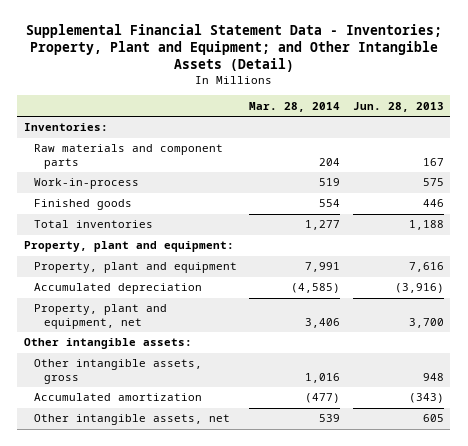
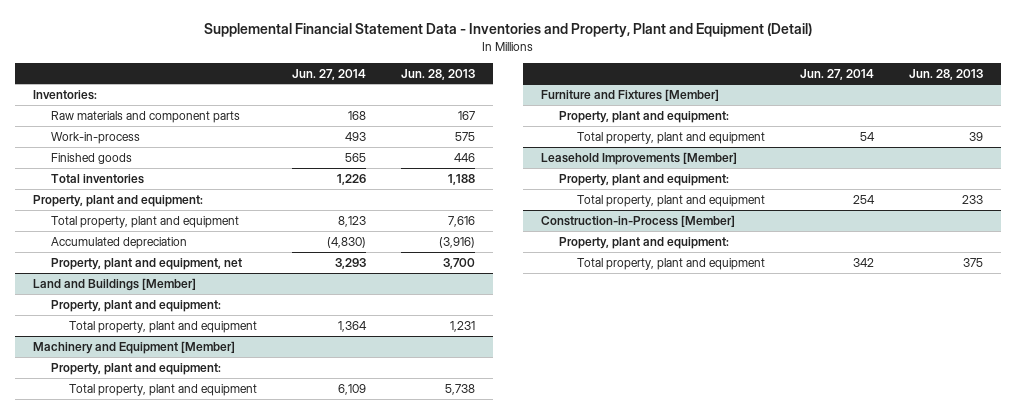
- Supplemental Financial Statement Data - Inventories; Property, Plant and Equipment; and Other Intangible Assets (Detail)
+ Supplemental Financial Statement Data - Inventories and Property, Plant and Equipment (Detail)
- | Mar. 28, 2014 | Jun. 28, 2013
+ | Jun. 27, 2014 | Jun. 28, 2013
- Property, plant and equipment | 7,991 | 7,616
+ Total property, plant and equipment | 8,123 | 7,616
- Other intangible assets:
- Other intangible assets, gross | 1,016 | 948
- Accumulated amortization | (477) | (343)
- Other intangible assets, net | 539 | 605
+ Land and Buildings [Member]
+ Property, plant and equipment:
+ Total property, plant and equipment | 1,364 | 1,231
+ Machinery and Equipment [Member]
+ Property, plant and equipment:
+ Total property, plant and equipment | 6,109 | 5,738
+ Furniture and Fixtures [Member]
+ Property, plant and equipment:
+ Total property, plant and equipment | 54 | 39
+ Leasehold Improvements [Member]
+ Property, plant and equipment:
+ Total property, plant and equipment | 254 | 233
+ Construction-in-Process [Member]
+ Property, plant and equipment:
+ Total property, plant and equipment | 342 | 375

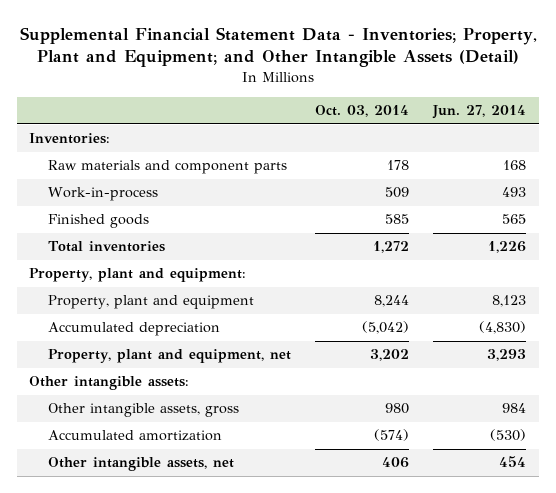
- Supplemental Financial Statement Data - Inventories and Property, Plant and Equipment (Detail)
+ Supplemental Financial Statement Data - Inventories; Property, Plant and Equipment; and Other Intangible Assets (Detail)
- | Jun. 27, 2014 | Jun. 28, 2013
+ | Oct. 03, 2014 | Jun. 27, 2014
- Total property, plant and equipment | 8,123 | 7,616
+ Property, plant and equipment | 8,244 | 8,123
- Land and Buildings [Member]
- Property, plant and equipment:
- Total property, plant and equipment | 1,364 | 1,231
- Machinery and Equipment [Member]
- Property, plant and equipment:
- Total property, plant and equipment | 6,109 | 5,738
- Furniture and Fixtures [Member]
- Property, plant and equipment:
- Total property, plant and equipment | 54 | 39
- Leasehold Improvements [Member]
- Property, plant and equipment:
- Total property, plant and equipment | 254 | 233
- Construction-in-Process [Member]
- Property, plant and equipment:
- Total property, plant and equipment | 342 | 375
+ Other intangible assets:
+ Other intangible assets, gross | 980 | 984
+ Accumulated amortization | (574) | (530)
+ Other intangible assets, net | 406 | 454

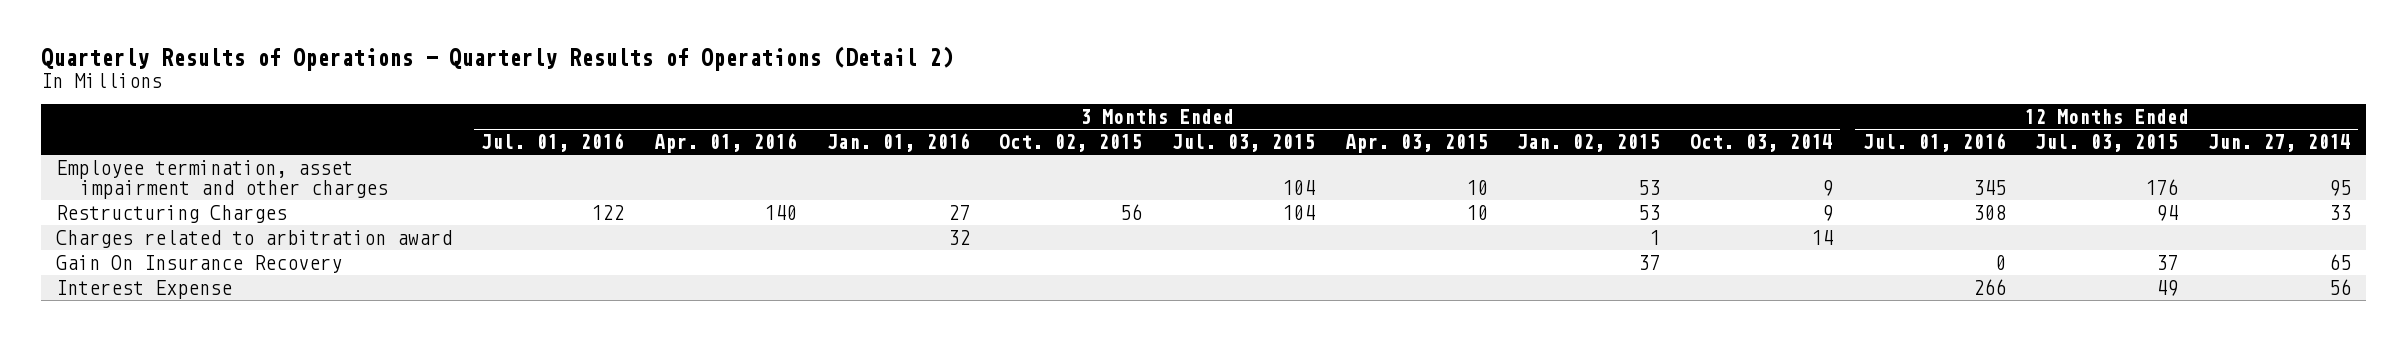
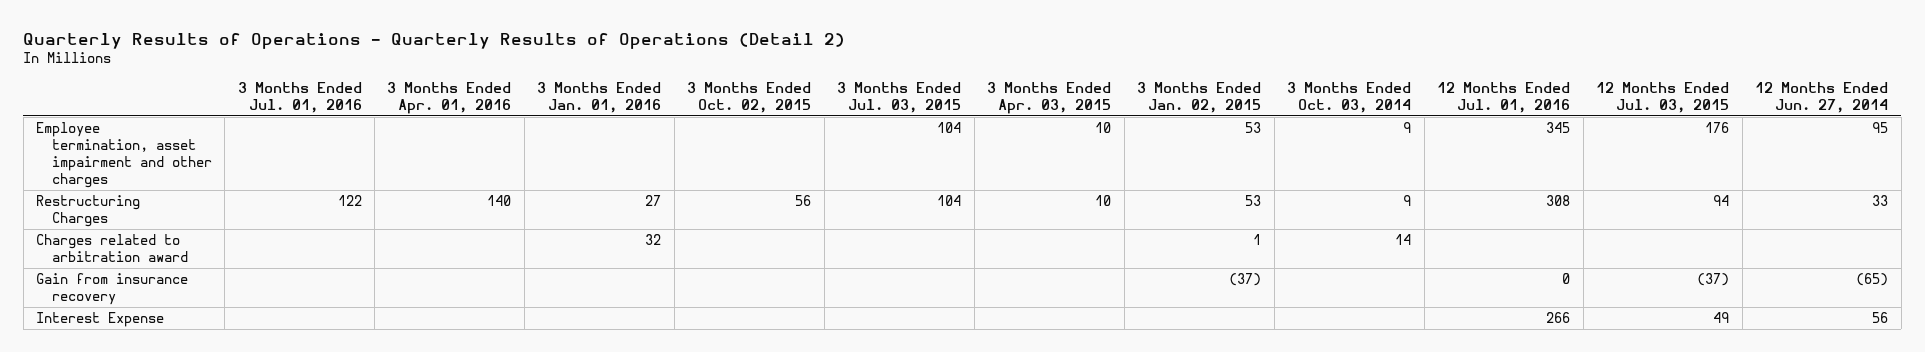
- Gain On Insurance Recovery | | | | | | | 37 | | 0 | 37 | 65
+ Gain from insurance recovery | | | | | | | (37) | | 0 | (37) | (65)

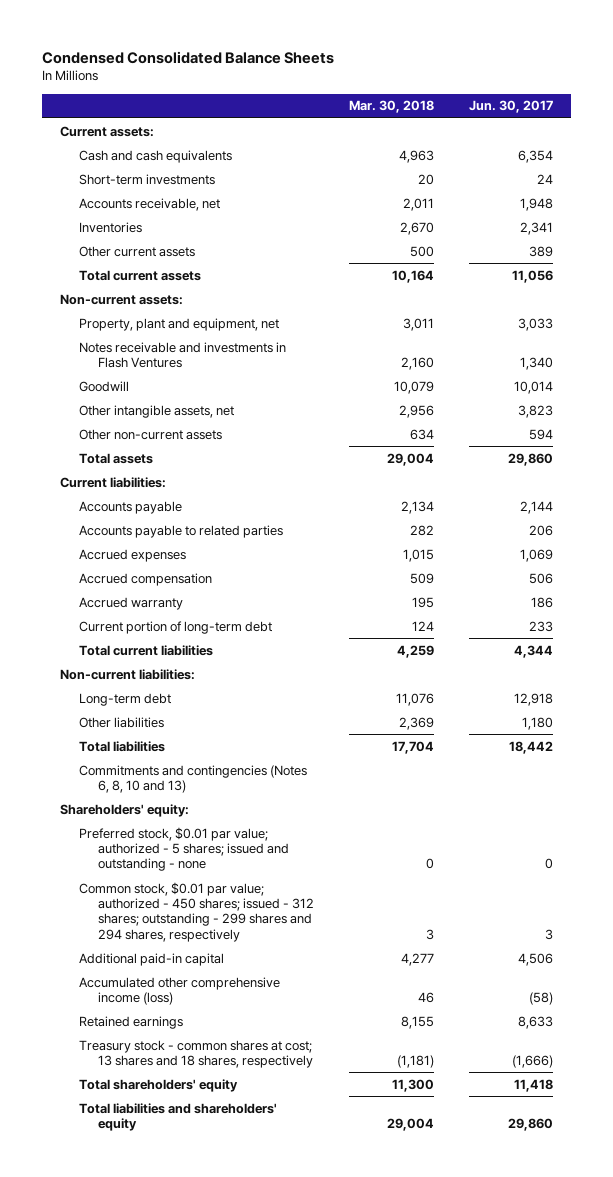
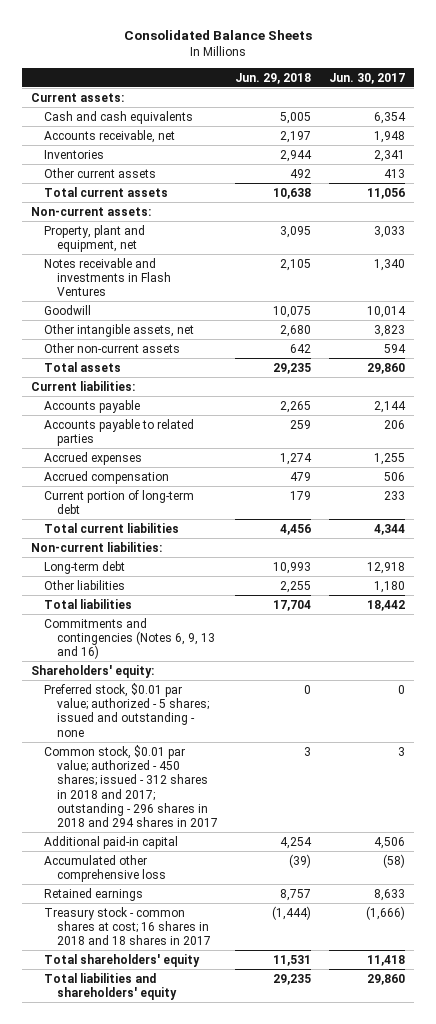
- Condensed Consolidated Balance Sheets
+ Consolidated Balance Sheets
- | Mar. 30, 2018 | Jun. 30, 2017
+ | Jun. 29, 2018 | Jun. 30, 2017
- Short-term investments | 20 | 24
- Other current assets | 500 | 389
+ Other current assets | 492 | 413
- Accrued expenses | 1,015 | 1,069
+ Accrued expenses | 1,274 | 1,255
- Accrued warranty | 195 | 186
- Commitments and contingencies (Notes 6, 8, 10 and 13)
+ Commitments and contingencies (Notes 6, 9, 13 and 16)
- Common stock, $0.01 par value; authorized - 450 shares; issued - 312 shares; outstanding - 299 shares and 294 shares, respectively | 3 | 3
+ Common stock, $0.01 par value; authorized - 450 shares; issued - 312 shares in 2018 and 2017; outstanding - 296 shares in 2018 and 294 shares in 2017 | 3 | 3
- Accumulated other comprehensive income (loss) | 46 | (58)
+ Accumulated other comprehensive loss | (39) | (58)
- Treasury stock - common shares at cost; 13 shares and 18 shares, respectively | (1,181) | (1,666)
+ Treasury stock - common shares at cost; 16 shares in 2018 and 18 shares in 2017 | (1,444) | (1,666)

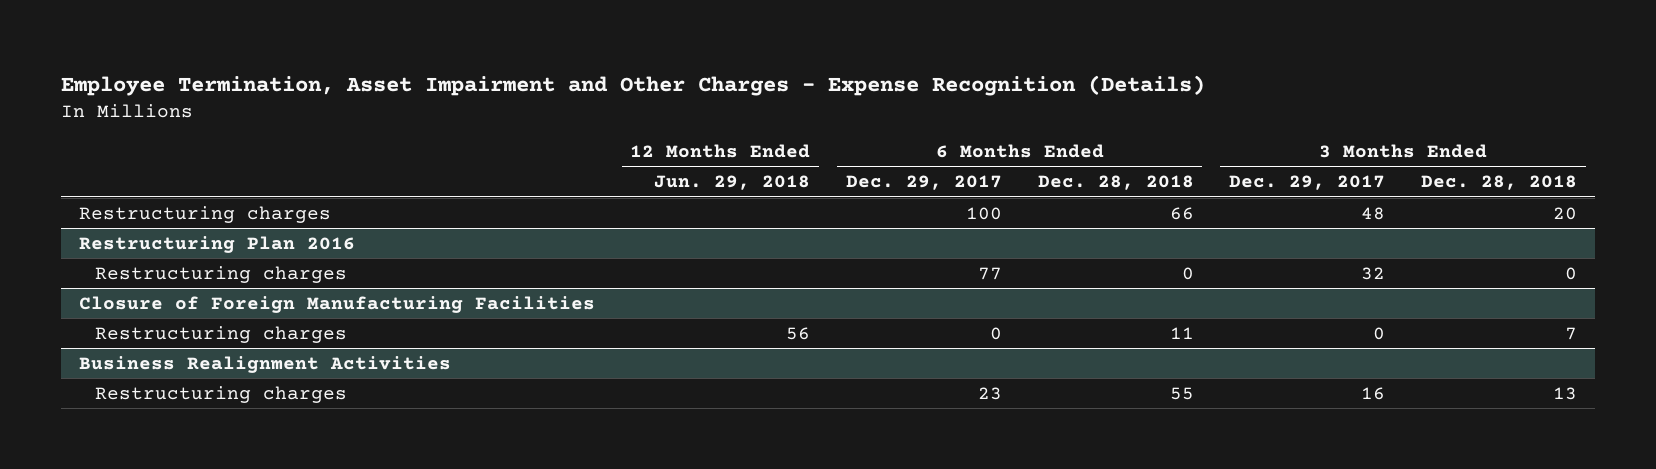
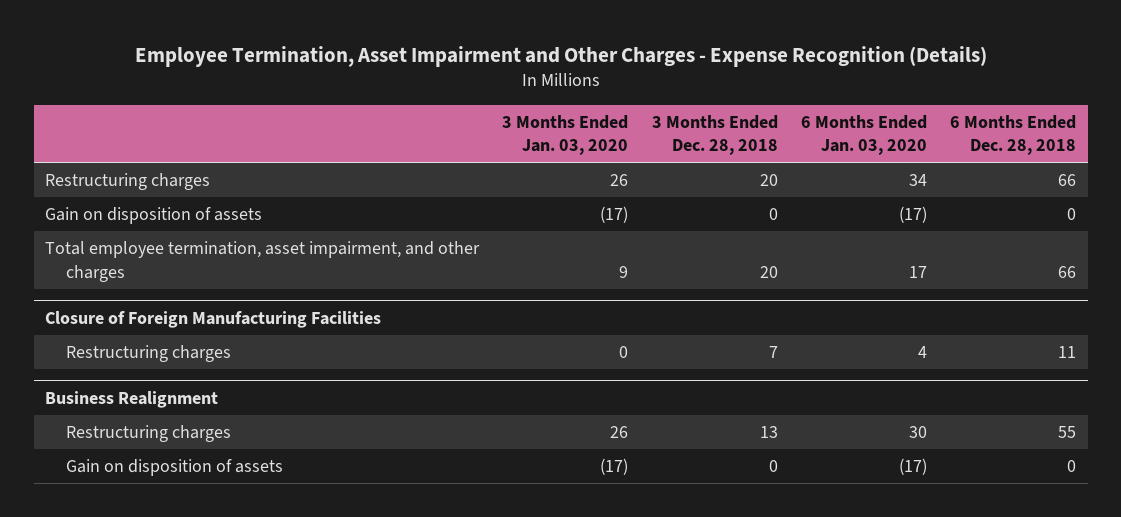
- | 12 Months Ended Jun. 29, 2018 | 6 Months Ended Dec. 29, 2017 | 6 Months Ended Dec. 28, 2018 | 3 Months Ended Dec. 29, 2017 | 3 Months Ended Dec. 28, 2018
+ | 3 Months Ended Jan. 03, 2020 | 3 Months Ended Dec. 28, 2018 | 6 Months Ended Jan. 03, 2020 | 6 Months Ended Dec. 28, 2018
- Restructuring Plan 2016
- Restructuring charges | | 77 | 0 | 32 | 0
+ Gain on disposition of assets | (17) | 0 | (17) | 0
+ Total employee termination, asset impairment, and other charges | 9 | 20 | 17 | 66
- Business Realignment Activities
+ Business Realignment
+ Gain on disposition of assets | (17) | 0 | (17) | 0

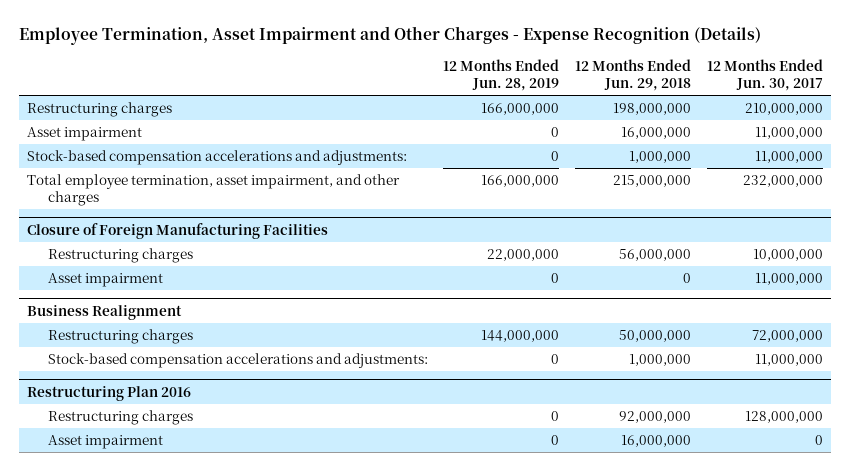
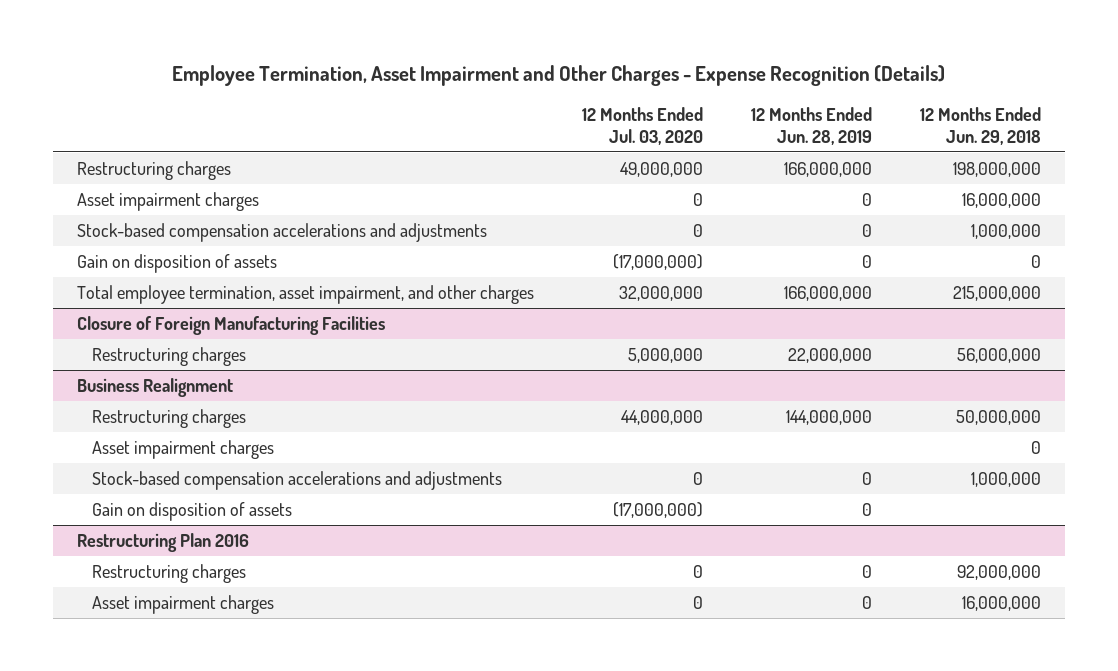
- | 12 Months Ended Jun. 28, 2019 | 12 Months Ended Jun. 29, 2018 | 12 Months Ended Jun. 30, 2017
+ | 12 Months Ended Jul. 03, 2020 | 12 Months Ended Jun. 28, 2019 | 12 Months Ended Jun. 29, 2018
- Asset impairment | 0 | 16,000,000 | 11,000,000
- Stock-based compensation accelerations and adjustments: | 0 | 1,000,000 | 11,000,000
+ Asset impairment charges | 0 | 0 | 16,000,000
+ Stock-based compensation accelerations and adjustments | 0 | 0 | 1,000,000
+ Gain on disposition of assets | (17,000,000) | 0 | 0
@ Closure of Foreign Manufacturing Facilities
- Asset impairment | 0 | 0 | 11,000,000
@ Business Realignment
- Stock-based compensation accelerations and adjustments: | 0 | 1,000,000 | 11,000,000
+ Asset impairment charges | | | 0
+ Stock-based compensation accelerations and adjustments | 0 | 0 | 1,000,000
+ Gain on disposition of assets | (17,000,000) | 0 |
@ Restructuring Plan 2016
- Asset impairment | 0 | 16,000,000 | 0
+ Asset impairment charges | 0 | 0 | 16,000,000

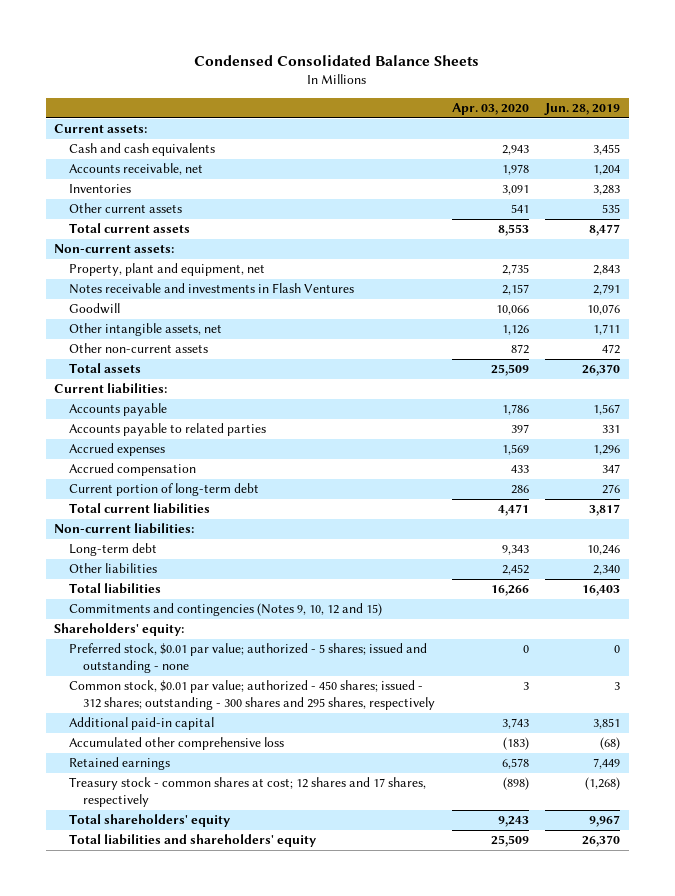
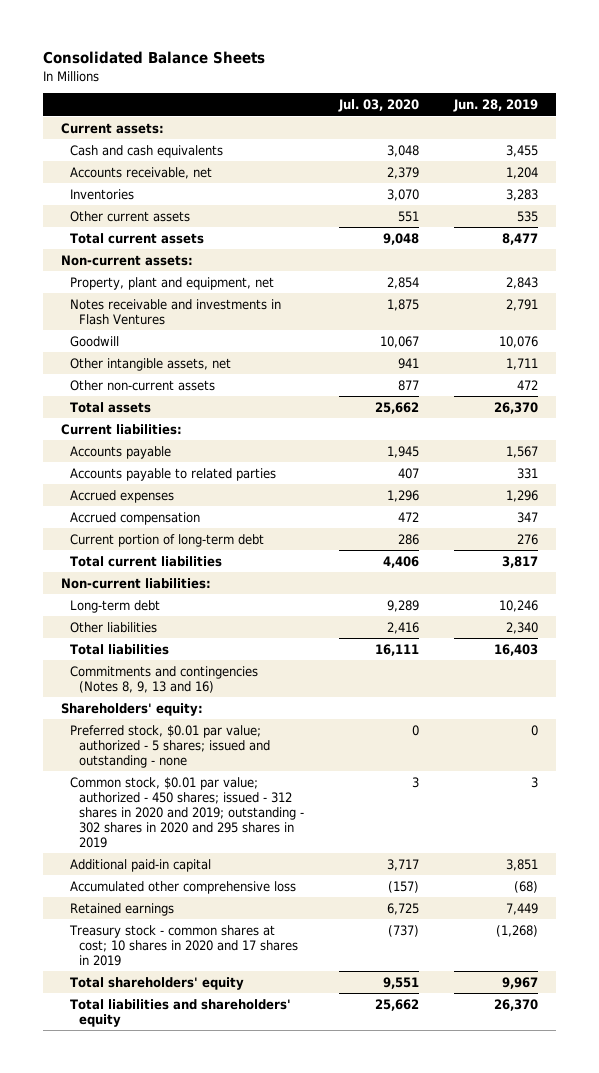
- Condensed Consolidated Balance Sheets
+ Consolidated Balance Sheets
- | Apr. 03, 2020 | Jun. 28, 2019
+ | Jul. 03, 2020 | Jun. 28, 2019
- Commitments and contingencies (Notes 9, 10, 12 and 15)
+ Commitments and contingencies (Notes 8, 9, 13 and 16)
- Common stock, $0.01 par value; authorized - 450 shares; issued - 312 shares; outstanding - 300 shares and 295 shares, respectively | 3 | 3
+ Common stock, $0.01 par value; authorized - 450 shares; issued - 312 shares in 2020 and 2019; outstanding - 302 shares in 2020 and 295 shares in 2019 | 3 | 3
- Treasury stock - common shares at cost; 12 shares and 17 shares, respectively | (898) | (1,268)
+ Treasury stock - common shares at cost; 10 shares in 2020 and 17 shares in 2019 | (737) | (1,268)

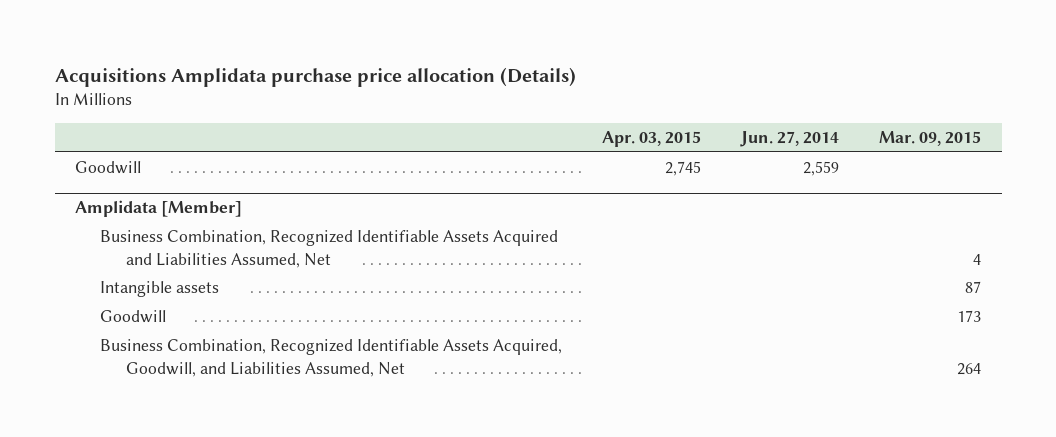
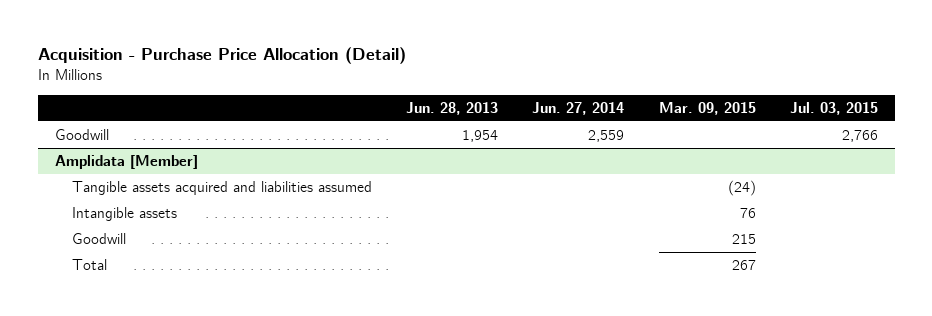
- Acquisitions Amplidata purchase price allocation (Details)
+ Acquisition - Purchase Price Allocation (Detail)
- | Apr. 03, 2015 | Jun. 27, 2014 | Mar. 09, 2015
+ | Jun. 28, 2013 | Jun. 27, 2014 | Mar. 09, 2015 | Jul. 03, 2015
@ Amplidata [Member]
- Business Combination, Recognized Identifiable Assets Acquired and Liabilities Assumed, Net | | | 4
- Intangible assets | | | 87
- Goodwill | | | 173
- Business Combination, Recognized Identifiable Assets Acquired, Goodwill, and Liabilities Assumed, Net | | | 264
+ Tangible assets acquired and liabilities assumed | | | (24) |
+ Intangible assets | | | 76 |
+ Goodwill | | | 215 |
+ Total | | | 267 |

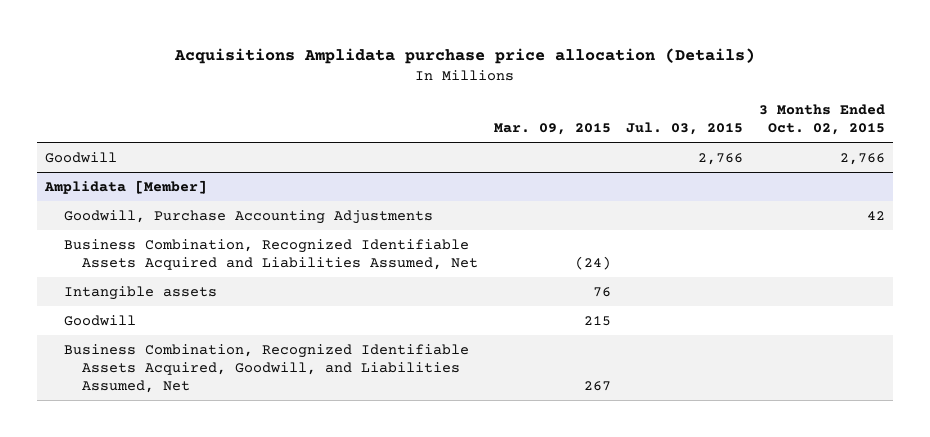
- Acquisition - Purchase Price Allocation (Detail)
+ Acquisitions Amplidata purchase price allocation (Details)
- | Jun. 28, 2013 | Jun. 27, 2014 | Mar. 09, 2015 | Jul. 03, 2015
+ | Mar. 09, 2015 | Jul. 03, 2015 | 3 Months Ended Oct. 02, 2015
@ Amplidata [Member]
- Tangible assets acquired and liabilities assumed | | | (24) |
+ Goodwill, Purchase Accounting Adjustments | | | 42
+ Business Combination, Recognized Identifiable Assets Acquired and Liabilities Assumed, Net | (24) | |
- Total | | | 267 |
+ Business Combination, Recognized Identifiable Assets Acquired, Goodwill, and Liabilities Assumed, Net | 267 | |

